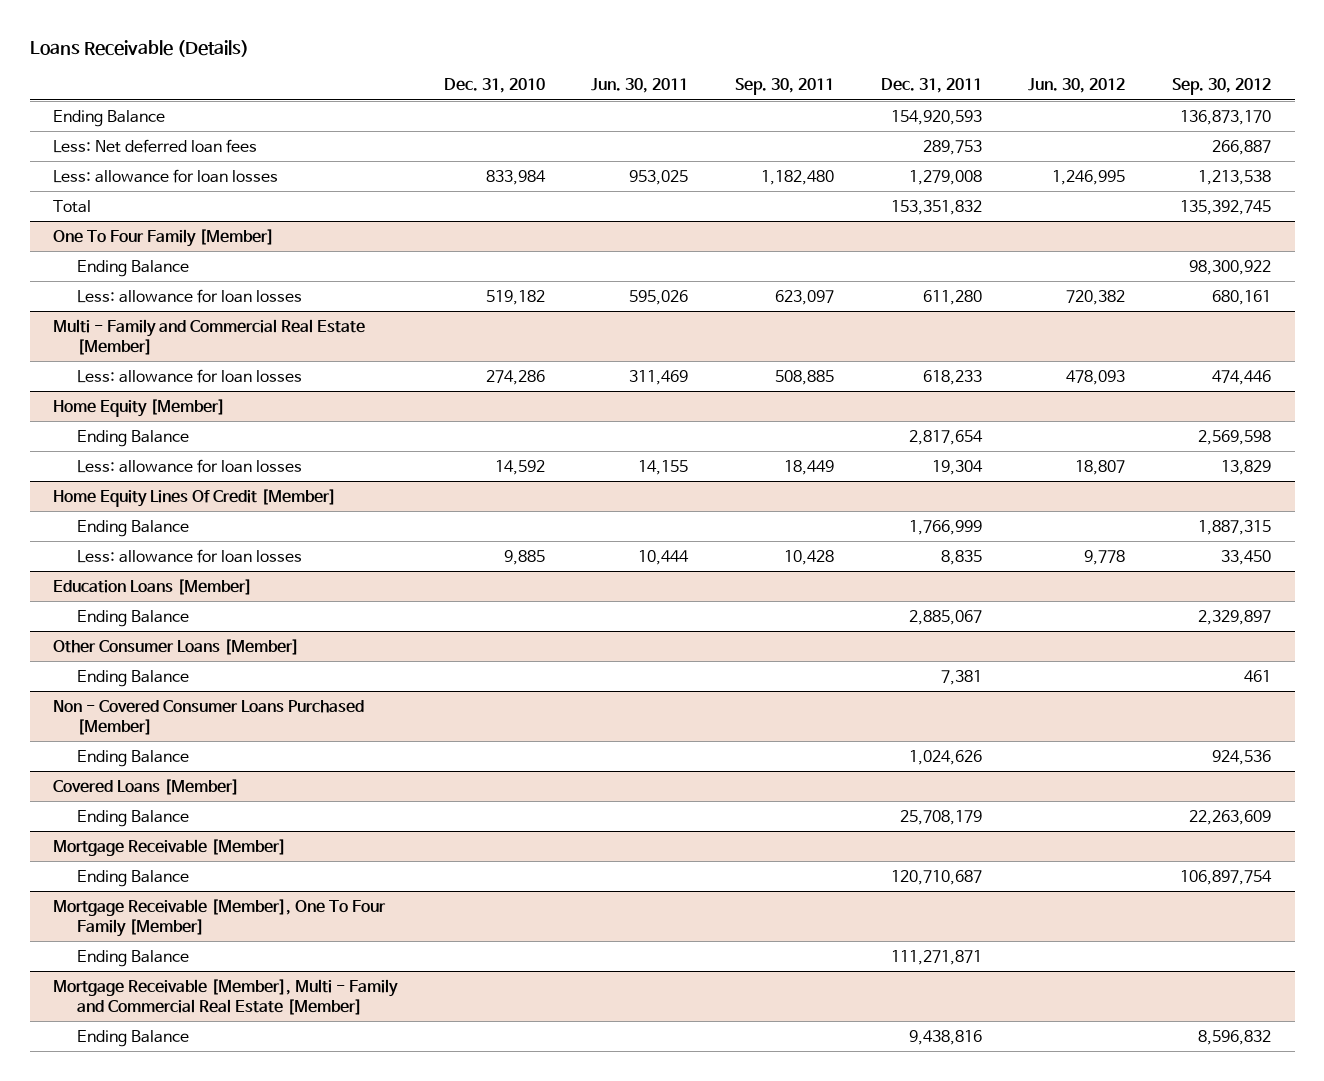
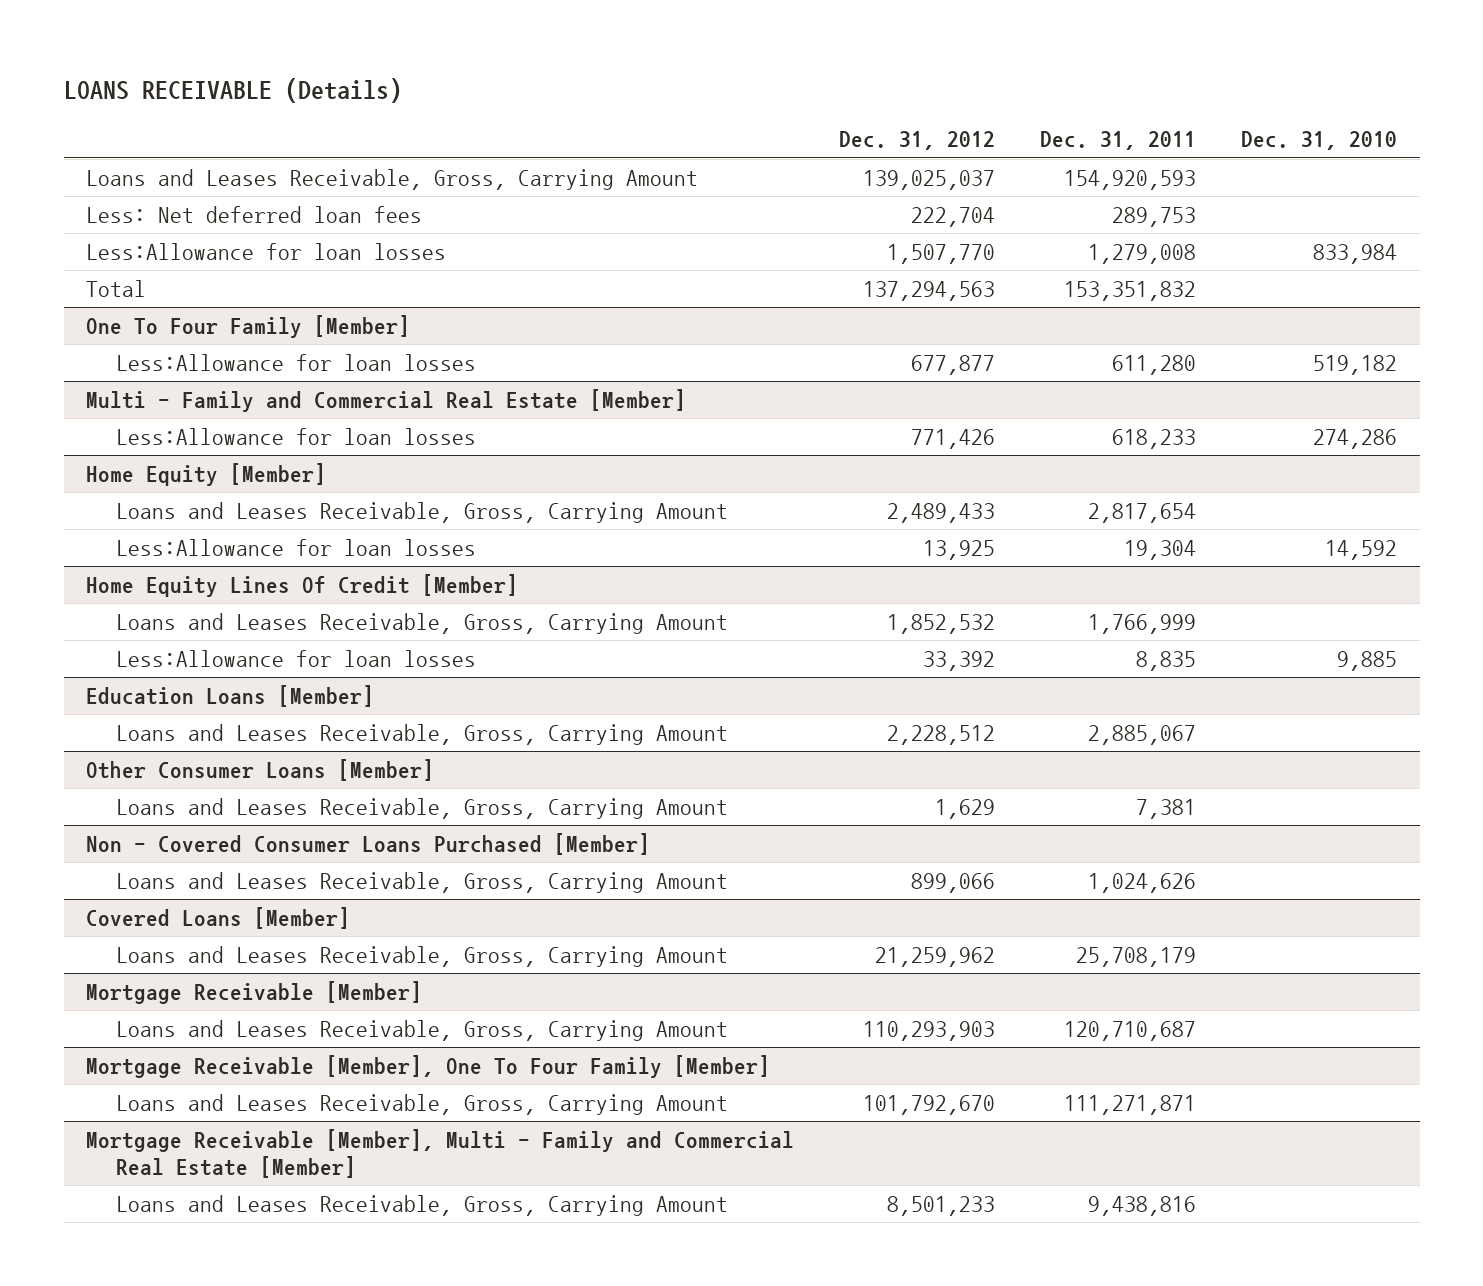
- Loans Receivable (Details)
+ LOANS RECEIVABLE (Details)
- | Dec. 31, 2010 | Jun. 30, 2011 | Sep. 30, 2011 | Dec. 31, 2011 | Jun. 30, 2012 | Sep. 30, 2012
+ | Dec. 31, 2012 | Dec. 31, 2011 | Dec. 31, 2010
- Ending Balance | | | | 154,920,593 | | 136,873,170
+ Loans and Leases Receivable, Gross, Carrying Amount | 139,025,037 | 154,920,593 |
- Less: allowance for loan losses | 833,984 | 953,025 | 1,182,480 | 1,279,008 | 1,246,995 | 1,213,538
+ Less:Allowance for loan losses | 1,507,770 | 1,279,008 | 833,984
@ One To Four Family [Member]
- Ending Balance | | | | | | 98,300,922
- Less: allowance for loan losses | 519,182 | 595,026 | 623,097 | 611,280 | 720,382 | 680,161
+ Less:Allowance for loan losses | 677,877 | 611,280 | 519,182
@ Multi - Family and Commercial Real Estate [Member]
- Less: allowance for loan losses | 274,286 | 311,469 | 508,885 | 618,233 | 478,093 | 474,446
+ Less:Allowance for loan losses | 771,426 | 618,233 | 274,286
@ Home Equity [Member]
- Ending Balance | | | | 2,817,654 | | 2,569,598
- Less: allowance for loan losses | 14,592 | 14,155 | 18,449 | 19,304 | 18,807 | 13,829
+ Loans and Leases Receivable, Gross, Carrying Amount | 2,489,433 | 2,817,654 |
+ Less:Allowance for loan losses | 13,925 | 19,304 | 14,592
@ Home Equity Lines Of Credit [Member]
- Ending Balance | | | | 1,766,999 | | 1,887,315
- Less: allowance for loan losses | 9,885 | 10,444 | 10,428 | 8,835 | 9,778 | 33,450
+ Loans and Leases Receivable, Gross, Carrying Amount | 1,852,532 | 1,766,999 |
+ Less:Allowance for loan losses | 33,392 | 8,835 | 9,885
@ Education Loans [Member]
- Ending Balance | | | | 2,885,067 | | 2,329,897
+ Loans and Leases Receivable, Gross, Carrying Amount | 2,228,512 | 2,885,067 |
@ Other Consumer Loans [Member]
- Ending Balance | | | | 7,381 | | 461
+ Loans and Leases Receivable, Gross, Carrying Amount | 1,629 | 7,381 |
@ Non - Covered Consumer Loans Purchased [Member]
- Ending Balance | | | | 1,024,626 | | 924,536
+ Loans and Leases Receivable, Gross, Carrying Amount | 899,066 | 1,024,626 |
@ Covered Loans [Member]
- Ending Balance | | | | 25,708,179 | | 22,263,609
+ Loans and Leases Receivable, Gross, Carrying Amount | 21,259,962 | 25,708,179 |
@ Mortgage Receivable [Member]
- Ending Balance | | | | 120,710,687 | | 106,897,754
+ Loans and Leases Receivable, Gross, Carrying Amount | 110,293,903 | 120,710,687 |
@ Mortgage Receivable [Member], One To Four Family [Member]
- Ending Balance | | | | 111,271,871 | |
+ Loans and Leases Receivable, Gross, Carrying Amount | 101,792,670 | 111,271,871 |
@ Mortgage Receivable [Member], Multi - Family and Commercial Real Estate [Member]
- Ending Balance | | | | 9,438,816 | | 8,596,832
+ Loans and Leases Receivable, Gross, Carrying Amount | 8,501,233 | 9,438,816 |

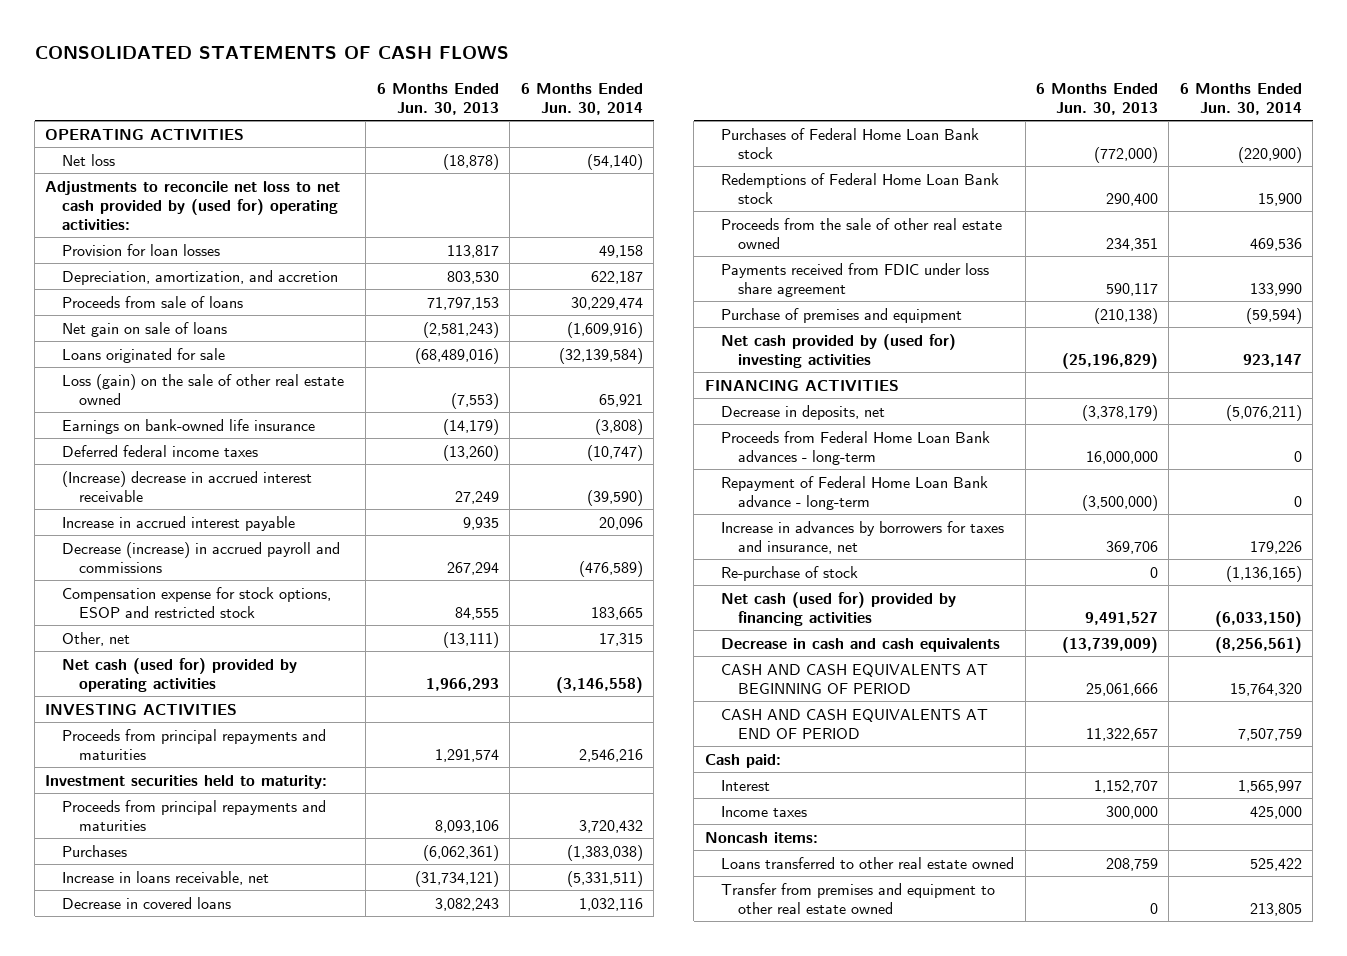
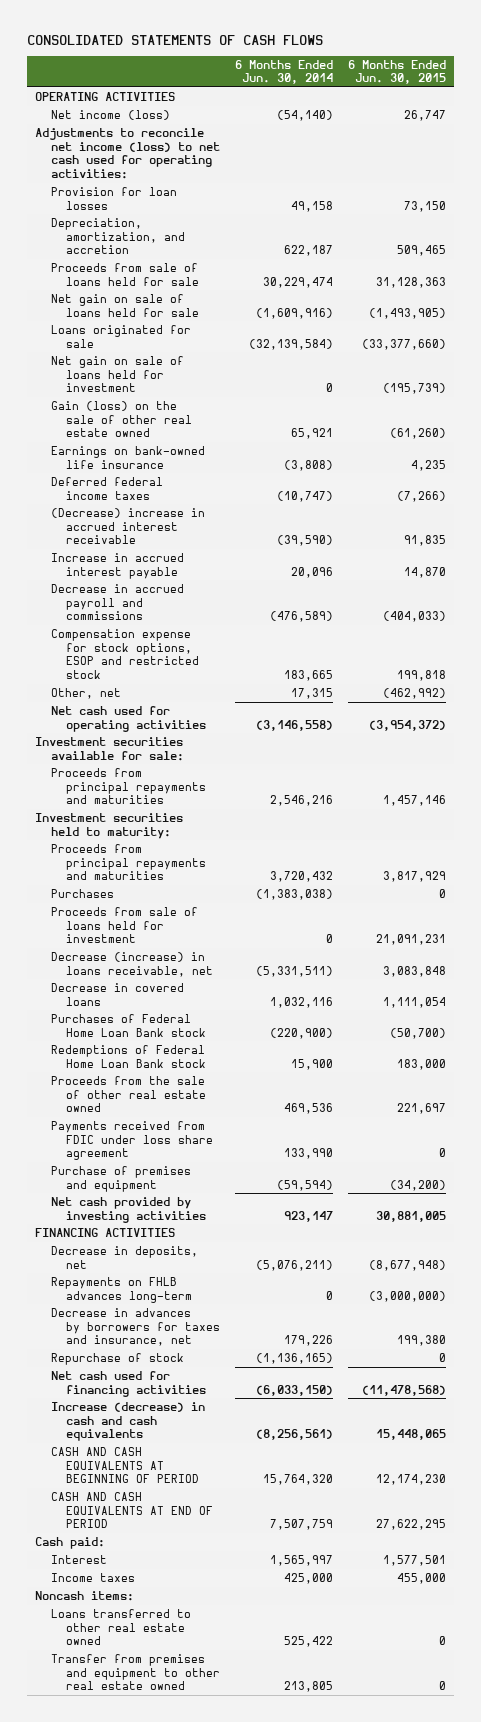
- | 6 Months Ended Jun. 30, 2013 | 6 Months Ended Jun. 30, 2014
+ | 6 Months Ended Jun. 30, 2014 | 6 Months Ended Jun. 30, 2015
- Net loss | (18,878) | (54,140)
- Adjustments to reconcile net loss to net cash provided by (used for) operating activities:
+ Net income (loss) | (54,140) | 26,747
+ Adjustments to reconcile net income (loss) to net cash used for operating activities:
- Proceeds from sale of loans | 71,797,153 | 30,229,474
- Net gain on sale of loans | (2,581,243) | (1,609,916)
+ Proceeds from sale of loans held for sale | 30,229,474 | 31,128,363
+ Net gain on sale of loans held for sale | (1,609,916) | (1,493,905)
- Loss (gain) on the sale of other real estate owned | (7,553) | 65,921
+ Net gain on sale of loans held for investment | 0 | (195,739)
+ Gain (loss) on the sale of other real estate owned | 65,921 | (61,260)
- (Increase) decrease in accrued interest receivable | 27,249 | (39,590)
+ (Decrease) increase in accrued interest receivable | (39,590) | 91,835
- Decrease (increase) in accrued payroll and commissions | 267,294 | (476,589)
+ Decrease in accrued payroll and commissions | (476,589) | (404,033)
- Net cash (used for) provided by operating activities | 1,966,293 | (3,146,558)
- INVESTING ACTIVITIES
+ Net cash used for operating activities | (3,146,558) | (3,954,372)
+ Investment securities available for sale:
- Increase in loans receivable, net | (31,734,121) | (5,331,511)
+ Proceeds from sale of loans held for investment | 0 | 21,091,231
+ Decrease (increase) in loans receivable, net | (5,331,511) | 3,083,848
- Net cash provided by (used for) investing activities | (25,196,829) | 923,147
+ Net cash provided by investing activities | 923,147 | 30,881,005
- Proceeds from Federal Home Loan Bank advances - long-term | 16,000,000 | 0
- Repayment of Federal Home Loan Bank advance - long-term | (3,500,000) | 0
- Increase in advances by borrowers for taxes and insurance, net | 369,706 | 179,226
- Re-purchase of stock | 0 | (1,136,165)
- Net cash (used for) provided by financing activities | 9,491,527 | (6,033,150)
- Decrease in cash and cash equivalents | (13,739,009) | (8,256,561)
+ Repayments on FHLB advances long-term | 0 | (3,000,000)
+ Decrease in advances by borrowers for taxes and insurance, net | 179,226 | 199,380
+ Repurchase of stock | (1,136,165) | 0
+ Net cash used for financing activities | (6,033,150) | (11,478,568)
+ Increase (decrease) in cash and cash equivalents | (8,256,561) | 15,448,065

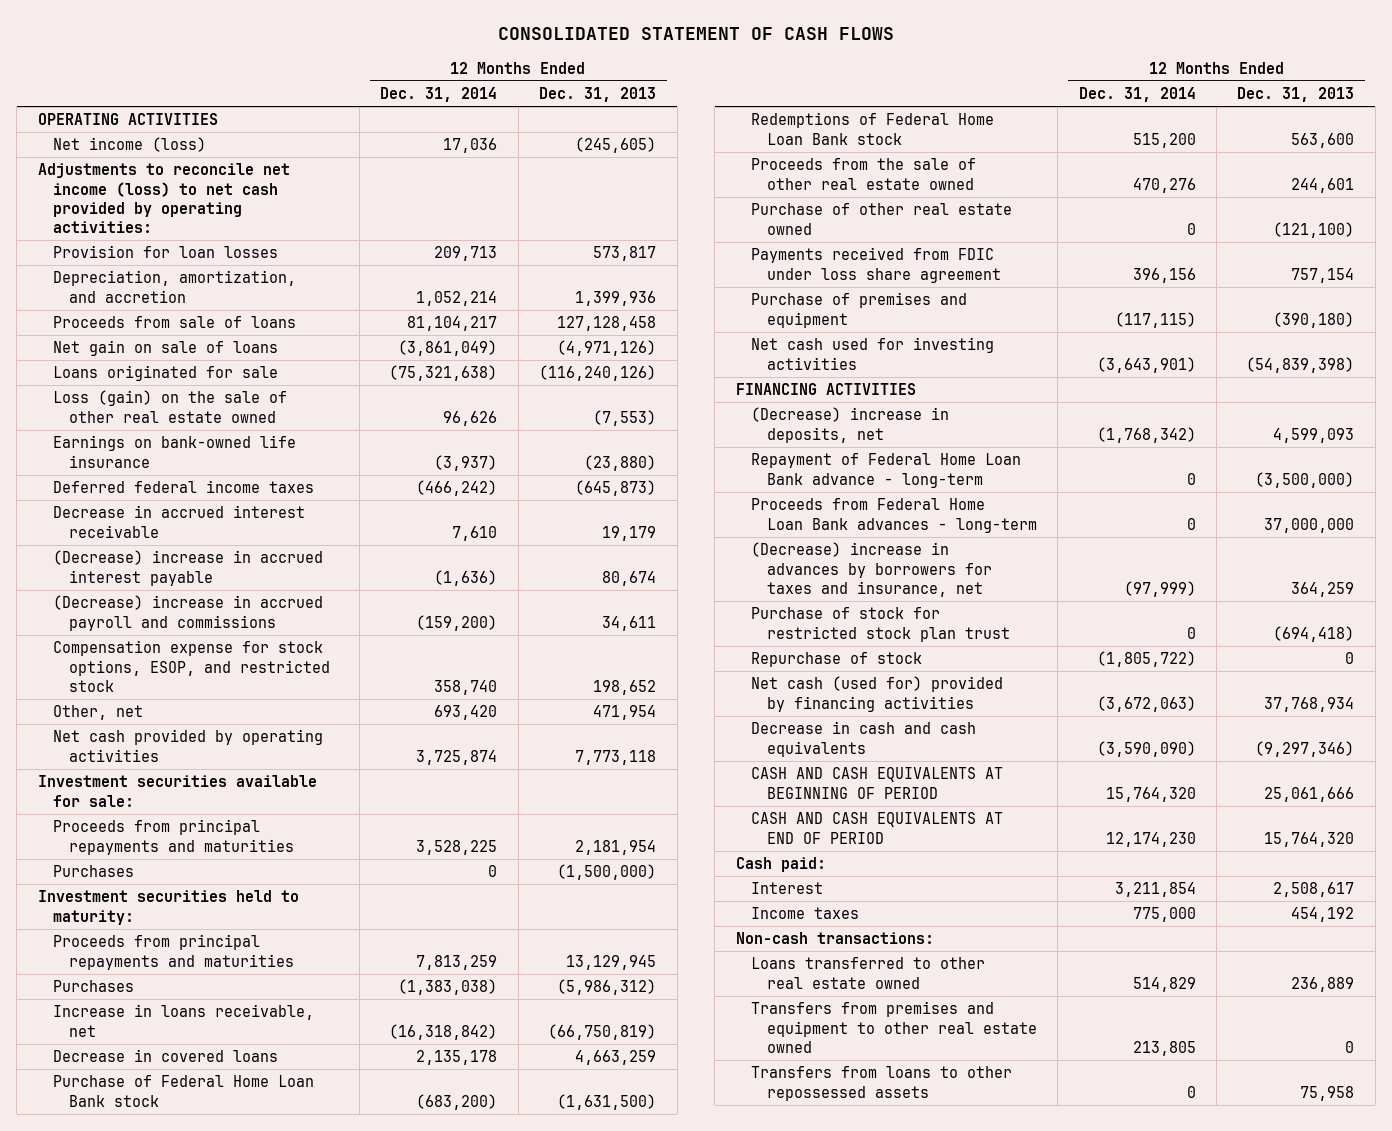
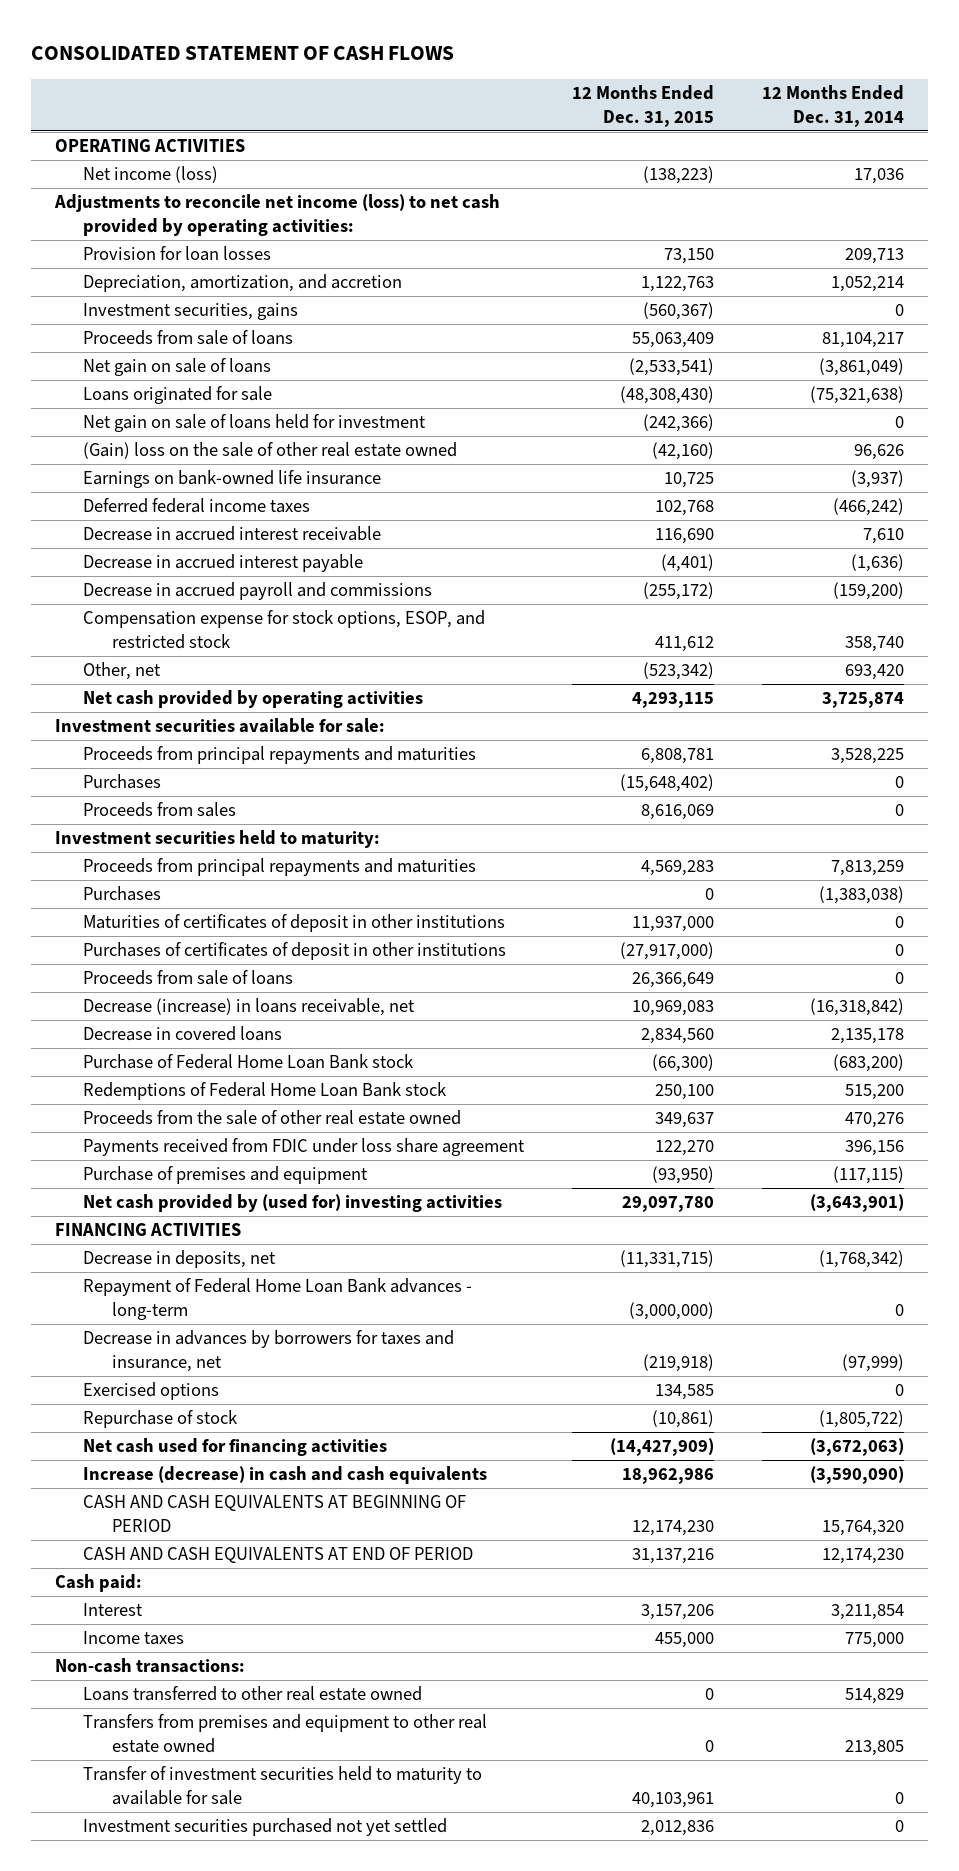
- | 12 Months Ended Dec. 31, 2014 | 12 Months Ended Dec. 31, 2013
+ | 12 Months Ended Dec. 31, 2015 | 12 Months Ended Dec. 31, 2014
+ Investment securities, gains | (560,367) | 0
- Loss (gain) on the sale of other real estate owned | 96,626 | (7,553)
+ Net gain on sale of loans held for investment | (242,366) | 0
+ (Gain) loss on the sale of other real estate owned | (42,160) | 96,626
- (Decrease) increase in accrued interest payable | (1,636) | 80,674
- (Decrease) increase in accrued payroll and commissions | (159,200) | 34,611
+ Decrease in accrued interest payable | (4,401) | (1,636)
+ Decrease in accrued payroll and commissions | (255,172) | (159,200)
+ Proceeds from sales | 8,616,069 | 0
- Increase in loans receivable, net | (16,318,842) | (66,750,819)
+ Maturities of certificates of deposit in other institutions | 11,937,000 | 0
+ Purchases of certificates of deposit in other institutions | (27,917,000) | 0
+ Proceeds from sale of loans | 26,366,649 | 0
+ Decrease (increase) in loans receivable, net | 10,969,083 | (16,318,842)
- Purchase of other real estate owned | 0 | (121,100)
- Net cash used for investing activities | (3,643,901) | (54,839,398)
+ Net cash provided by (used for) investing activities | 29,097,780 | (3,643,901)
- (Decrease) increase in deposits, net | (1,768,342) | 4,599,093
- Repayment of Federal Home Loan Bank advance - long-term | 0 | (3,500,000)
- Proceeds from Federal Home Loan Bank advances - long-term | 0 | 37,000,000
- (Decrease) increase in advances by borrowers for taxes and insurance, net | (97,999) | 364,259
- Purchase of stock for restricted stock plan trust | 0 | (694,418)
+ Decrease in deposits, net | (11,331,715) | (1,768,342)
+ Repayment of Federal Home Loan Bank advances - long-term | (3,000,000) | 0
+ Decrease in advances by borrowers for taxes and insurance, net | (219,918) | (97,999)
+ Exercised options | 134,585 | 0
- Net cash (used for) provided by financing activities | (3,672,063) | 37,768,934
- Decrease in cash and cash equivalents | (3,590,090) | (9,297,346)
+ Net cash used for financing activities | (14,427,909) | (3,672,063)
+ Increase (decrease) in cash and cash equivalents | 18,962,986 | (3,590,090)
- Transfers from loans to other repossessed assets | 0 | 75,958
+ Transfer of investment securities held to maturity to available for sale | 40,103,961 | 0
+ Investment securities purchased not yet settled | 2,012,836 | 0

